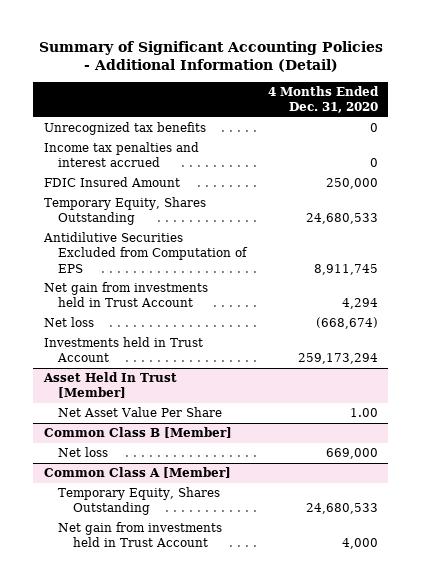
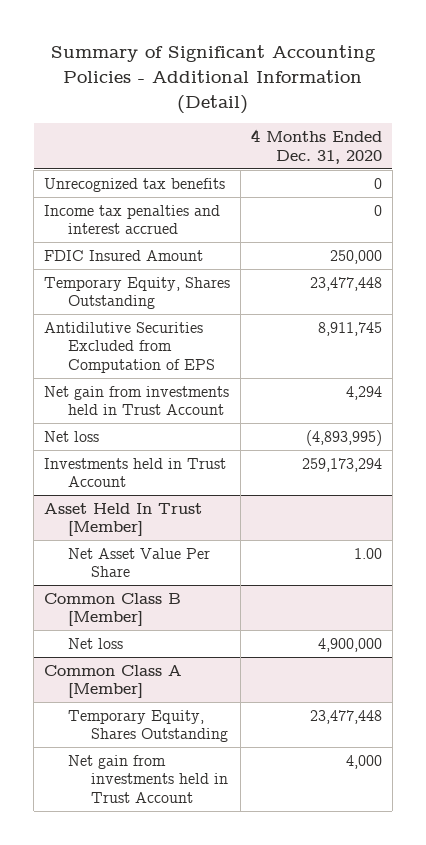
- Temporary Equity, Shares Outstanding | 24,680,533
+ Temporary Equity, Shares Outstanding | 23,477,448
- Net loss | (668,674)
+ Net loss | (4,893,995)
@ Common Class B [Member]
- Net loss | 669,000
+ Net loss | 4,900,000
@ Common Class A [Member]
- Temporary Equity, Shares Outstanding | 24,680,533
+ Temporary Equity, Shares Outstanding | 23,477,448

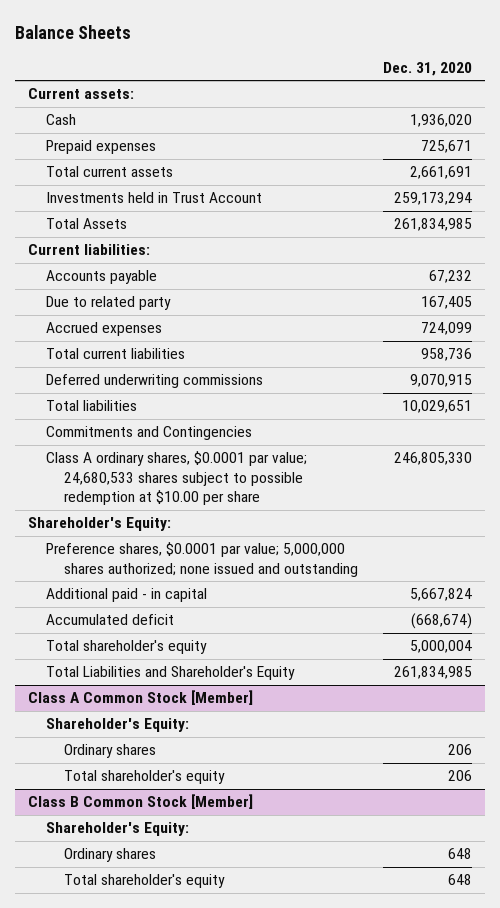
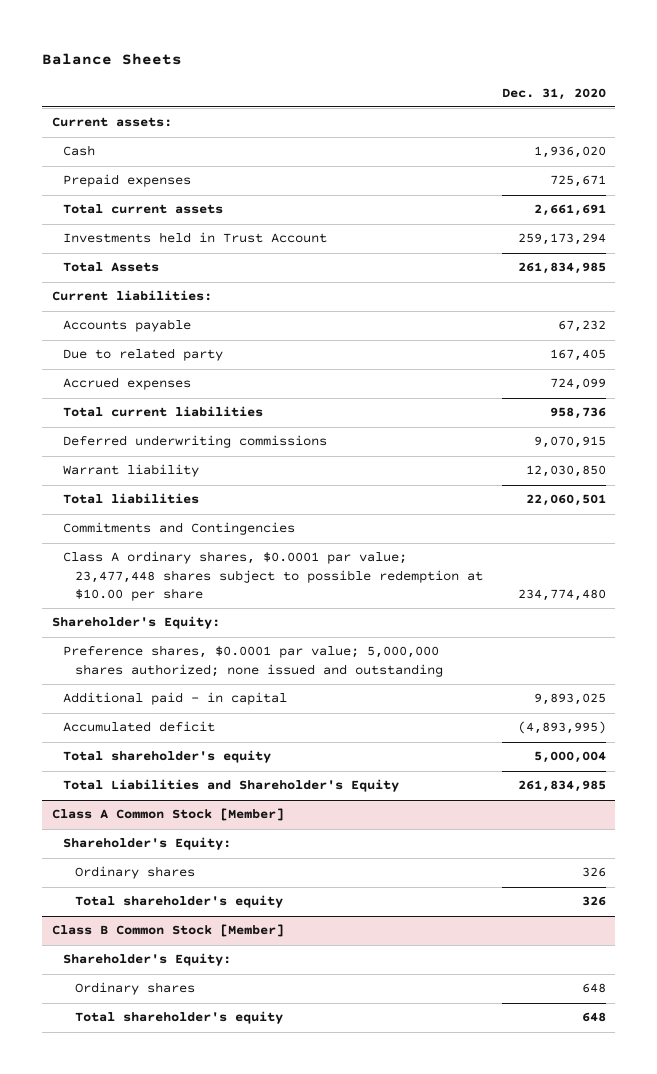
- Total liabilities | 10,029,651
+ Warrant liability | 12,030,850
+ Total liabilities | 22,060,501
- Class A ordinary shares, $0.0001 par value; 24,680,533 shares subject to possible redemption at $10.00 per share | 246,805,330
+ Class A ordinary shares, $0.0001 par value; 23,477,448 shares subject to possible redemption at $10.00 per share | 234,774,480
- Additional paid - in capital | 5,667,824
- Accumulated deficit | (668,674)
+ Additional paid - in capital | 9,893,025
+ Accumulated deficit | (4,893,995)
@ Class A Common Stock [Member]
- Ordinary shares | 206
- Total shareholder's equity | 206
+ Ordinary shares | 326
+ Total shareholder's equity | 326

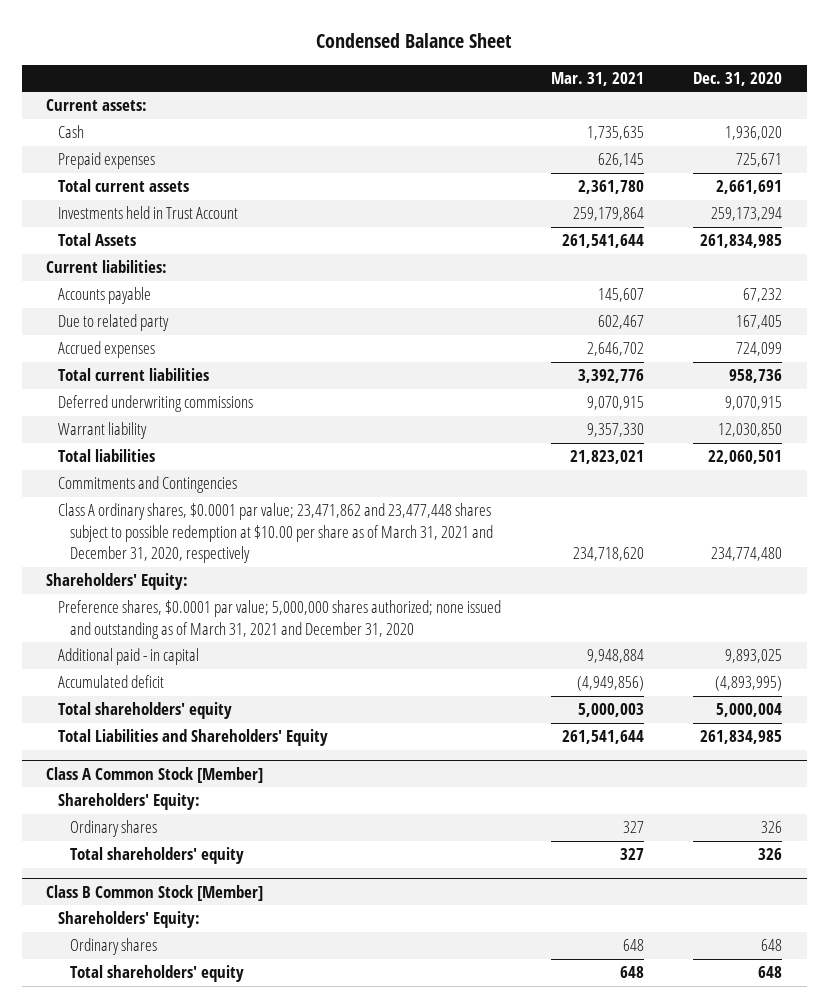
- Balance Sheets
+ Condensed Balance Sheet
- | Dec. 31, 2020
+ | Mar. 31, 2021 | Dec. 31, 2020
- Class A ordinary shares, $0.0001 par value; 23,477,448 shares subject to possible redemption at $10.00 per share | 234,774,480
- Shareholder's Equity:
- Preference shares, $0.0001 par value; 5,000,000 shares authorized; none issued and outstanding
+ Class A ordinary shares, $0.0001 par value; 23,471,862 and 23,477,448 shares subject to possible redemption at $10.00 per share as of March 31, 2021 and December 31, 2020, respectively | 234,718,620 | 234,774,480
+ Shareholders' Equity:
+ Preference shares, $0.0001 par value; 5,000,000 shares authorized; none issued and outstanding as of March 31, 2021 and December 31, 2020
- Total shareholder's equity | 5,000,004
- Total Liabilities and Shareholder's Equity | 261,834,985
+ Total shareholders' equity | 5,000,003 | 5,000,004
+ Total Liabilities and Shareholders' Equity | 261,541,644 | 261,834,985
@ Class A Common Stock [Member]
- Shareholder's Equity:
+ Shareholders' Equity:
- Total shareholder's equity | 326
+ Total shareholders' equity | 327 | 326
@ Class B Common Stock [Member]
- Shareholder's Equity:
+ Shareholders' Equity:
- Total shareholder's equity | 648
+ Total shareholders' equity | 648 | 648

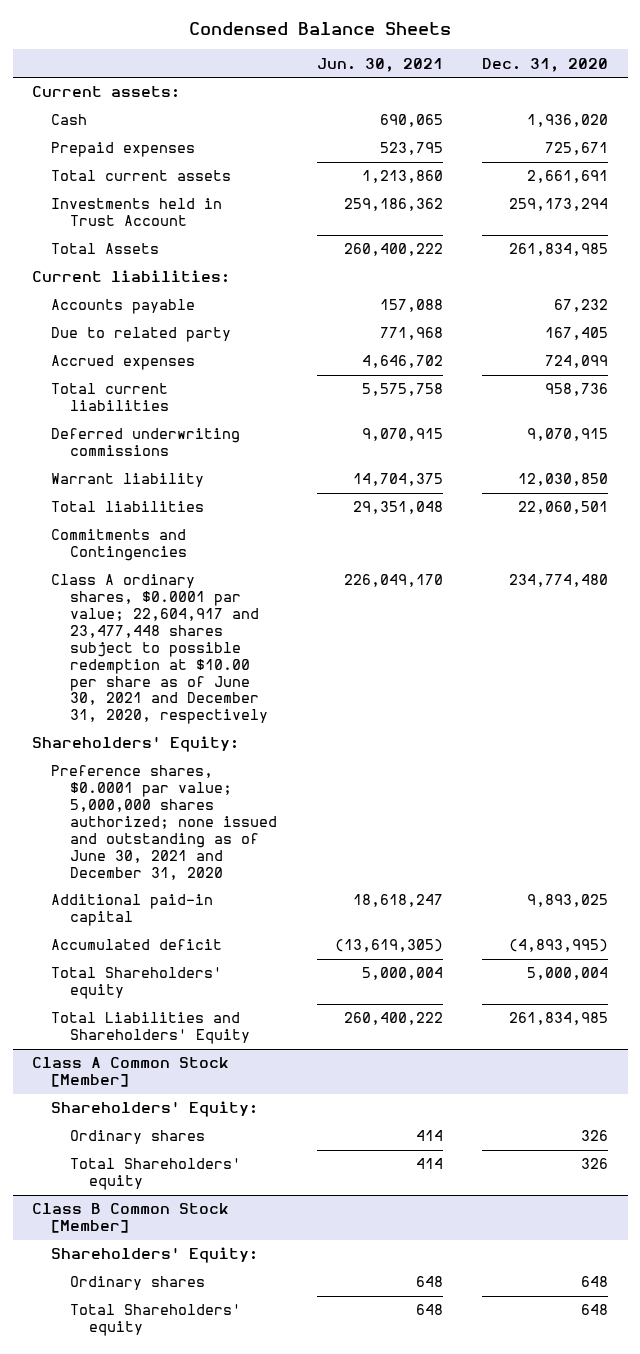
- Condensed Balance Sheet
+ Condensed Balance Sheets
- | Mar. 31, 2021 | Dec. 31, 2020
+ | Jun. 30, 2021 | Dec. 31, 2020
- Class A ordinary shares, $0.0001 par value; 23,471,862 and 23,477,448 shares subject to possible redemption at $10.00 per share as of March 31, 2021 and December 31, 2020, respectively | 234,718,620 | 234,774,480
+ Class A ordinary shares, $0.0001 par value; 22,604,917 and 23,477,448 shares subject to possible redemption at $10.00 per share as of June 30, 2021 and December 31, 2020, respectively | 226,049,170 | 234,774,480
- Preference shares, $0.0001 par value; 5,000,000 shares authorized; none issued and outstanding as of March 31, 2021 and December 31, 2020
- Additional paid - in capital | 9,948,884 | 9,893,025
+ Preference shares, $0.0001 par value; 5,000,000 shares authorized; none issued and outstanding as of June 30, 2021 and December 31, 2020
+ Additional paid-in capital | 18,618,247 | 9,893,025
- Total shareholders' equity | 5,000,003 | 5,000,004
+ Total Shareholders' equity | 5,000,004 | 5,000,004
@ Class A Common Stock [Member]
- Total shareholders' equity | 327 | 326
+ Total Shareholders' equity | 414 | 326
@ Class B Common Stock [Member]
- Total shareholders' equity | 648 | 648
+ Total Shareholders' equity | 648 | 648

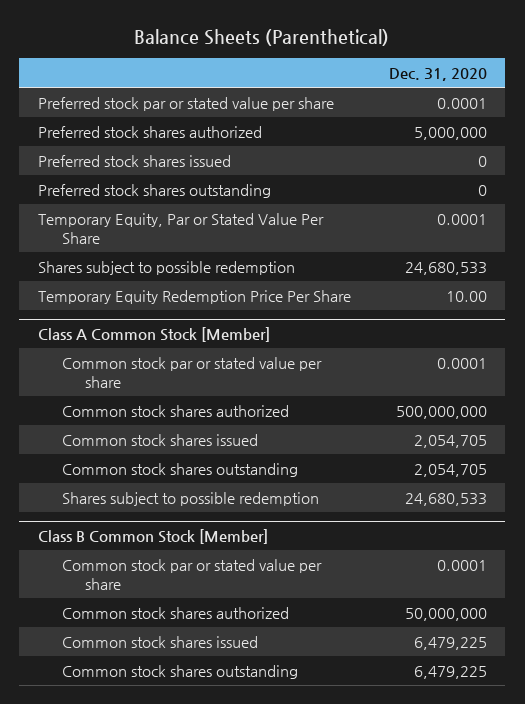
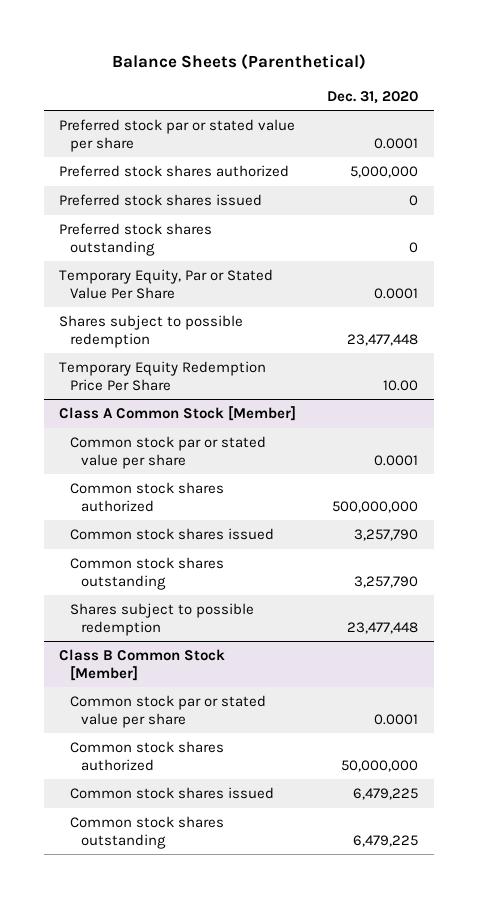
- Shares subject to possible redemption | 24,680,533
+ Shares subject to possible redemption | 23,477,448
@ Class A Common Stock [Member]
- Common stock shares issued | 2,054,705
- Common stock shares outstanding | 2,054,705
- Shares subject to possible redemption | 24,680,533
+ Common stock shares issued | 3,257,790
+ Common stock shares outstanding | 3,257,790
+ Shares subject to possible redemption | 23,477,448

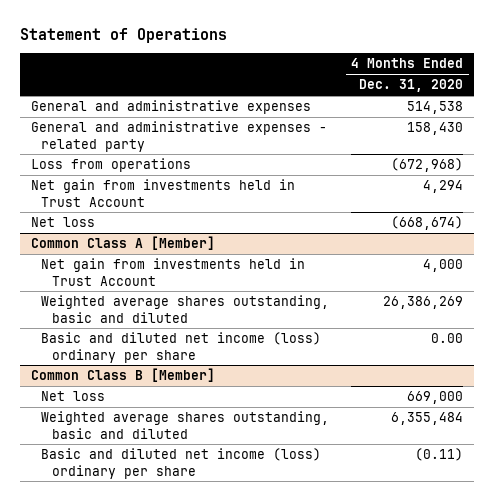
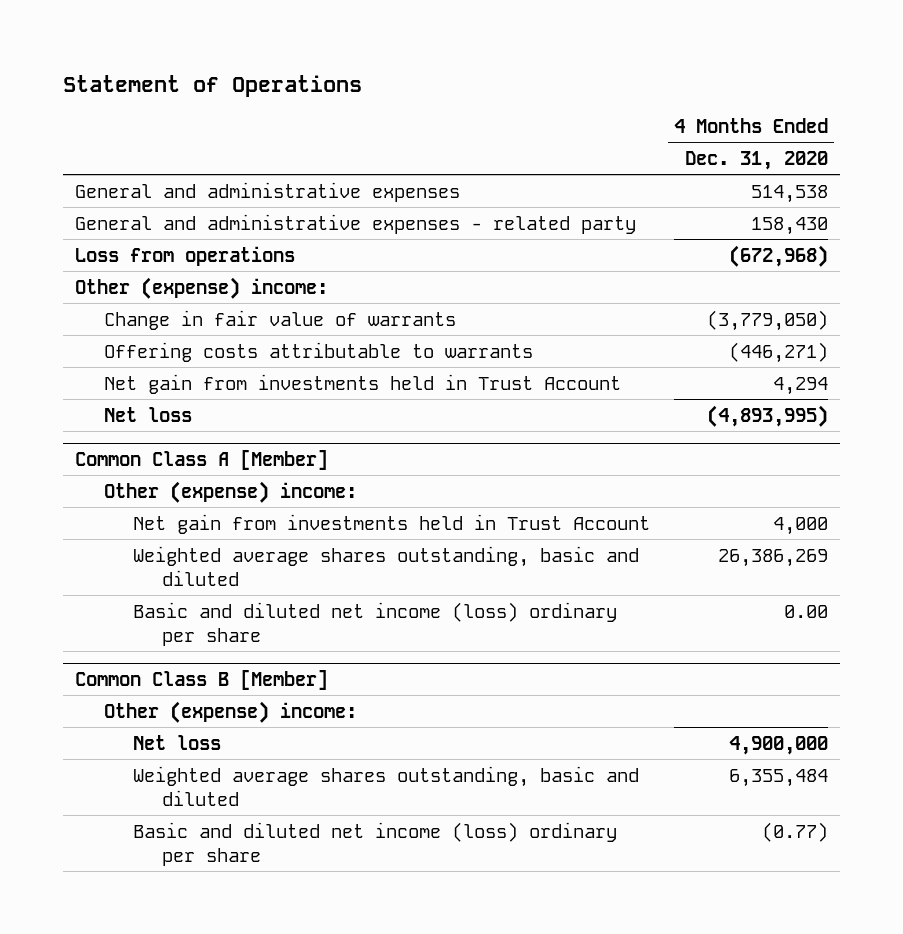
+ Other (expense) income:
+ Change in fair value of warrants | (3,779,050)
+ Offering costs attributable to warrants | (446,271)
- Net loss | (668,674)
+ Net loss | (4,893,995)
@ Common Class A [Member]
+ Other (expense) income:
@ Common Class B [Member]
- Net loss | 669,000
+ Other (expense) income:
+ Net loss | 4,900,000
- Basic and diluted net income (loss) ordinary per share | (0.11)
+ Basic and diluted net income (loss) ordinary per share | (0.77)

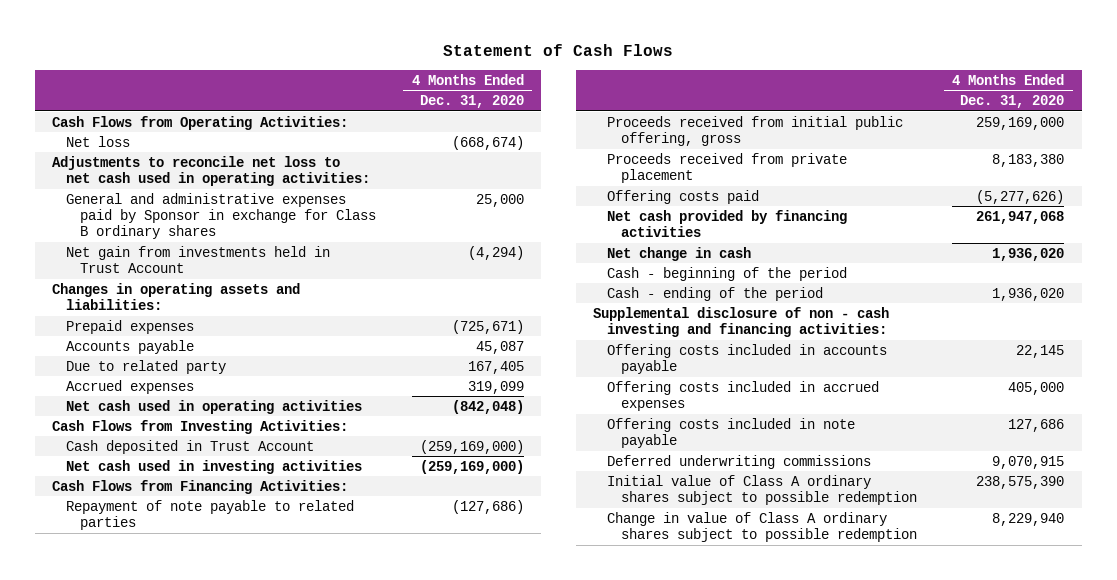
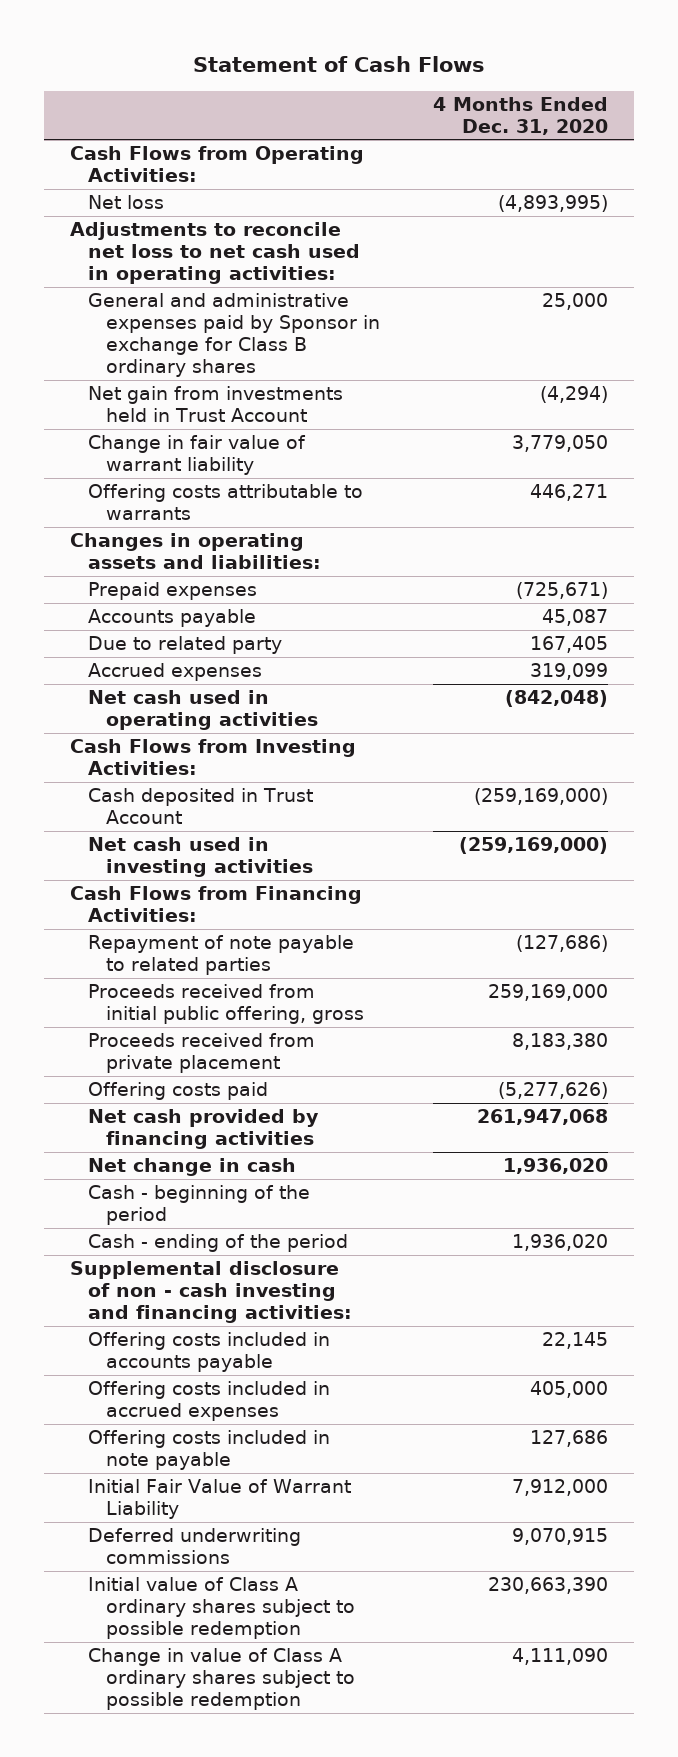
- Net loss | (668,674)
+ Net loss | (4,893,995)
+ Change in fair value of warrant liability | 3,779,050
+ Offering costs attributable to warrants | 446,271
+ Initial Fair Value of Warrant Liability | 7,912,000
- Initial value of Class A ordinary shares subject to possible redemption | 238,575,390
- Change in value of Class A ordinary shares subject to possible redemption | 8,229,940
+ Initial value of Class A ordinary shares subject to possible redemption | 230,663,390
+ Change in value of Class A ordinary shares subject to possible redemption | 4,111,090

